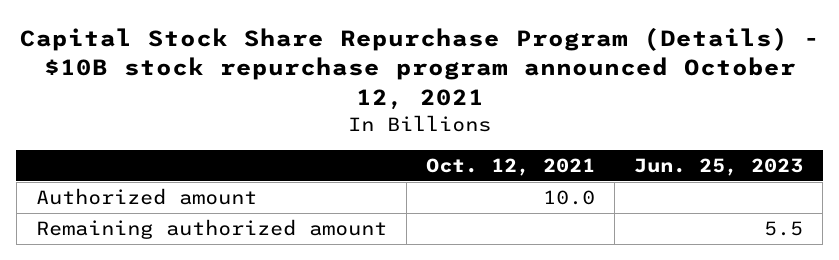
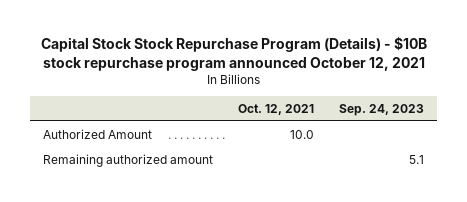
- Capital Stock Share Repurchase Program (Details) - $10B stock repurchase program announced October 12, 2021
+ Capital Stock Stock Repurchase Program (Details) - $10B stock repurchase program announced October 12, 2021
- | Oct. 12, 2021 | Jun. 25, 2023
+ | Oct. 12, 2021 | Sep. 24, 2023
- Authorized amount | 10.0 |
+ Authorized Amount | 10.0 |

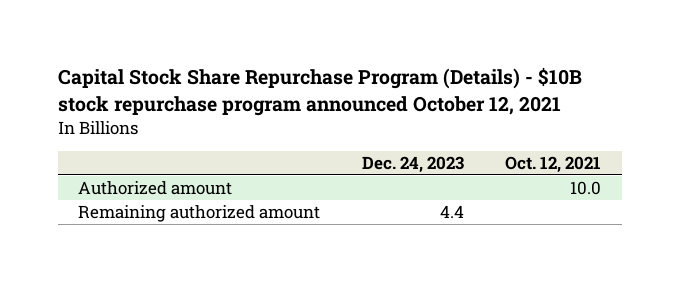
- Capital Stock Stock Repurchase Program (Details) - $10B stock repurchase program announced October 12, 2021
+ Capital Stock Share Repurchase Program (Details) - $10B stock repurchase program announced October 12, 2021
- | Oct. 12, 2021 | Sep. 24, 2023
+ | Dec. 24, 2023 | Oct. 12, 2021
- Authorized Amount | 10.0 |
+ Authorized amount | | 10.0

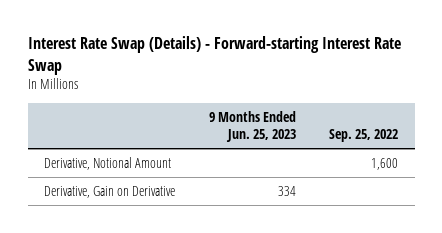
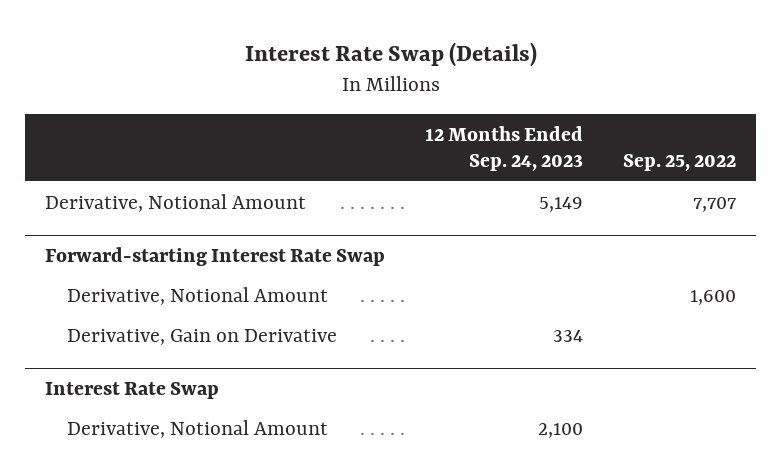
- Interest Rate Swap (Details) - Forward-starting Interest Rate Swap
+ Interest Rate Swap (Details)
- | 9 Months Ended Jun. 25, 2023 | Sep. 25, 2022
+ | 12 Months Ended Sep. 24, 2023 | Sep. 25, 2022
- Derivative, Notional Amount | | 1,600
- Derivative, Gain on Derivative | 334 |
+ Derivative, Notional Amount | 5,149 | 7,707
+ Forward-starting Interest Rate Swap
+ Derivative, Notional Amount | | 1,600
+ Derivative, Gain on Derivative | 334 |
+ Interest Rate Swap
+ Derivative, Notional Amount | 2,100 |

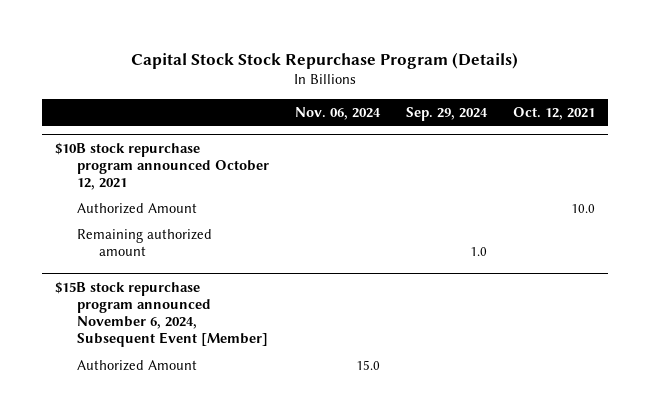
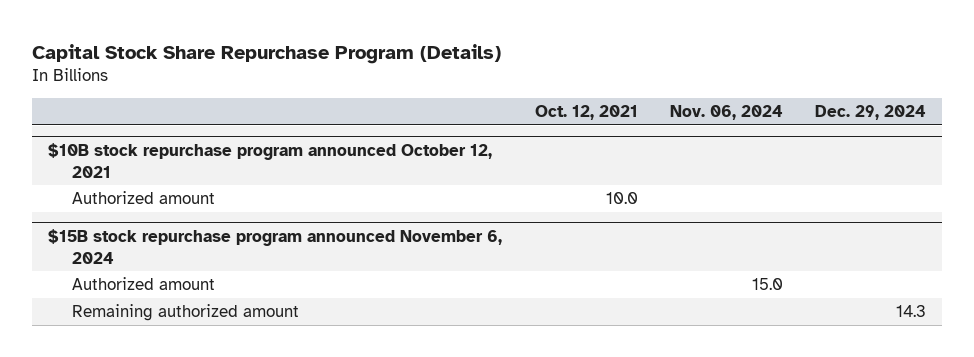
- Capital Stock Stock Repurchase Program (Details)
+ Capital Stock Share Repurchase Program (Details)
- | Nov. 06, 2024 | Sep. 29, 2024 | Oct. 12, 2021
+ | Oct. 12, 2021 | Nov. 06, 2024 | Dec. 29, 2024
@ $10B stock repurchase program announced October 12, 2021
- Authorized Amount | | | 10.0
- Remaining authorized amount | | 1.0 |
- $15B stock repurchase program announced November 6, 2024, Subsequent Event [Member]
- Authorized Amount | 15.0 | |
@ $10B stock repurchase program announced October 12, 2021
+ Authorized amount | 10.0 | |
+ $15B stock repurchase program announced November 6, 2024
+ Authorized amount | | 15.0 |
+ Remaining authorized amount | | | 14.3

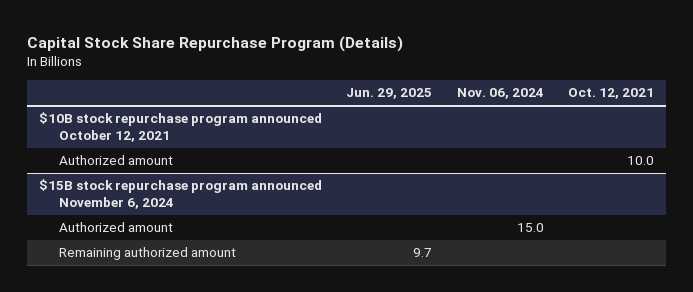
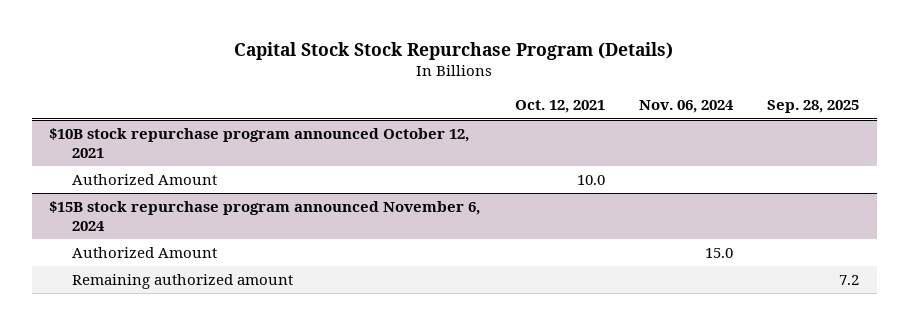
- Capital Stock Share Repurchase Program (Details)
+ Capital Stock Stock Repurchase Program (Details)
- | Jun. 29, 2025 | Nov. 06, 2024 | Oct. 12, 2021
+ | Oct. 12, 2021 | Nov. 06, 2024 | Sep. 28, 2025
@ $10B stock repurchase program announced October 12, 2021
- Authorized amount | | | 10.0
+ Authorized Amount | 10.0 | |
@ $15B stock repurchase program announced November 6, 2024
- Authorized amount | | 15.0 |
+ Authorized Amount | | 15.0 |

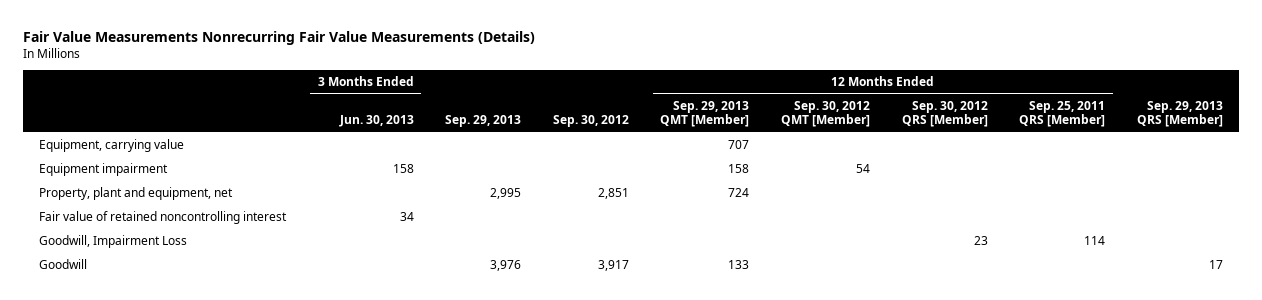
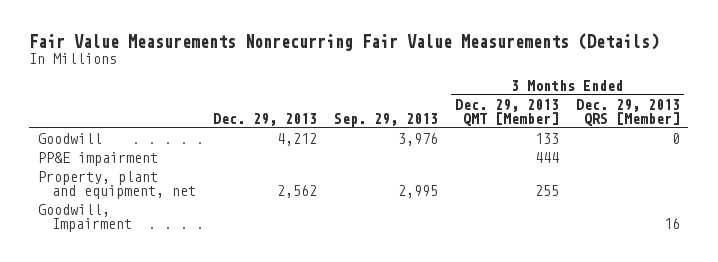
- | 3 Months Ended Jun. 30, 2013 | Sep. 29, 2013 | Sep. 30, 2012 | 12 Months Ended Sep. 29, 2013 QMT [Member] | 12 Months Ended Sep. 30, 2012 QMT [Member] | 12 Months Ended Sep. 30, 2012 QRS [Member] | 12 Months Ended Sep. 25, 2011 QRS [Member] | Sep. 29, 2013 QRS [Member]
+ | Dec. 29, 2013 | Sep. 29, 2013 | 3 Months Ended Dec. 29, 2013 QMT [Member] | 3 Months Ended Dec. 29, 2013 QRS [Member]
- Equipment, carrying value | | | | 707 | | | |
- Equipment impairment | 158 | | | 158 | 54 | | |
- Fair value of retained noncontrolling interest | 34 | | | | | | |
- Goodwill, Impairment Loss | | | | | | 23 | 114 |
+ PP&E impairment | | | 444 |
moved down: Property, plant and equipment, net | 2,562 | 2,995 | 255 |
+ Goodwill, Impairment | | | | 16

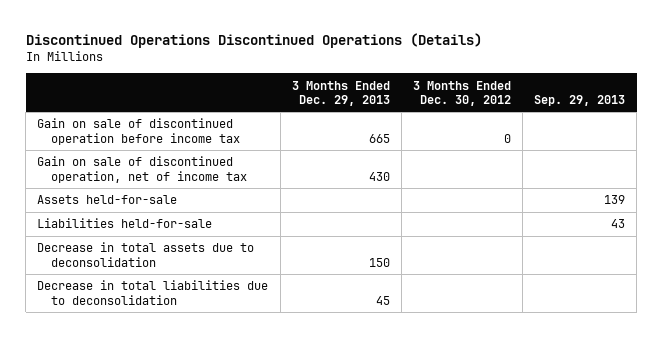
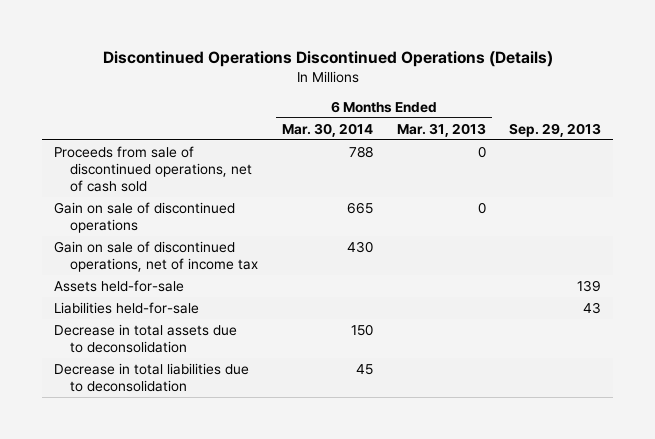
- | 3 Months Ended Dec. 29, 2013 | 3 Months Ended Dec. 30, 2012 | Sep. 29, 2013
+ | 6 Months Ended Mar. 30, 2014 | 6 Months Ended Mar. 31, 2013 | Sep. 29, 2013
- Gain on sale of discontinued operation before income tax | 665 | 0 |
- Gain on sale of discontinued operation, net of income tax | 430 | |
+ Proceeds from sale of discontinued operations, net of cash sold | 788 | 0 |
+ Gain on sale of discontinued operations | 665 | 0 |
+ Gain on sale of discontinued operations, net of income tax | 430 | |

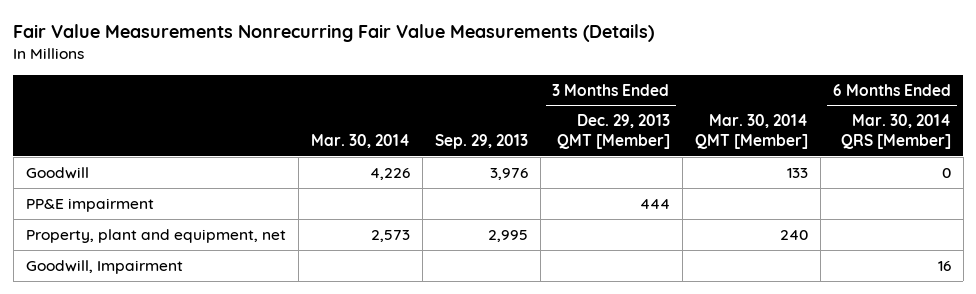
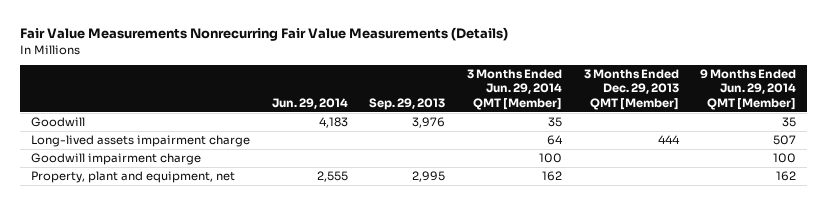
- | Mar. 30, 2014 | Sep. 29, 2013 | 3 Months Ended Dec. 29, 2013 QMT [Member] | Mar. 30, 2014 QMT [Member] | 6 Months Ended Mar. 30, 2014 QRS [Member]
+ | Jun. 29, 2014 | Sep. 29, 2013 | 3 Months Ended Jun. 29, 2014 QMT [Member] | 3 Months Ended Dec. 29, 2013 QMT [Member] | 9 Months Ended Jun. 29, 2014 QMT [Member]
- PP&E impairment | | | 444 | |
+ Long-lived assets impairment charge | | | 64 | 444 | 507
+ Goodwill impairment charge | | | 100 | | 100
- Goodwill, Impairment | | | | | 16

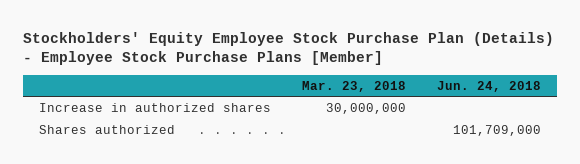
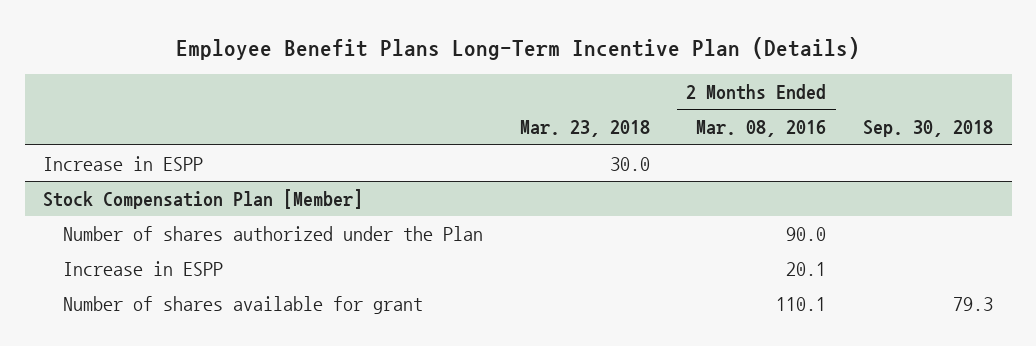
- Stockholders' Equity Employee Stock Purchase Plan (Details) - Employee Stock Purchase Plans [Member]
+ Employee Benefit Plans Long-Term Incentive Plan (Details)
- | Mar. 23, 2018 | Jun. 24, 2018
+ | Mar. 23, 2018 | 2 Months Ended Mar. 08, 2016 | Sep. 30, 2018
- Increase in authorized shares | 30,000,000 |
- Shares authorized | | 101,709,000
+ Increase in ESPP | 30.0 | |
+ Stock Compensation Plan [Member]
+ Number of shares authorized under the Plan | | 90.0 |
+ Increase in ESPP | | 20.1 |
+ Number of shares available for grant | | 110.1 | 79.3

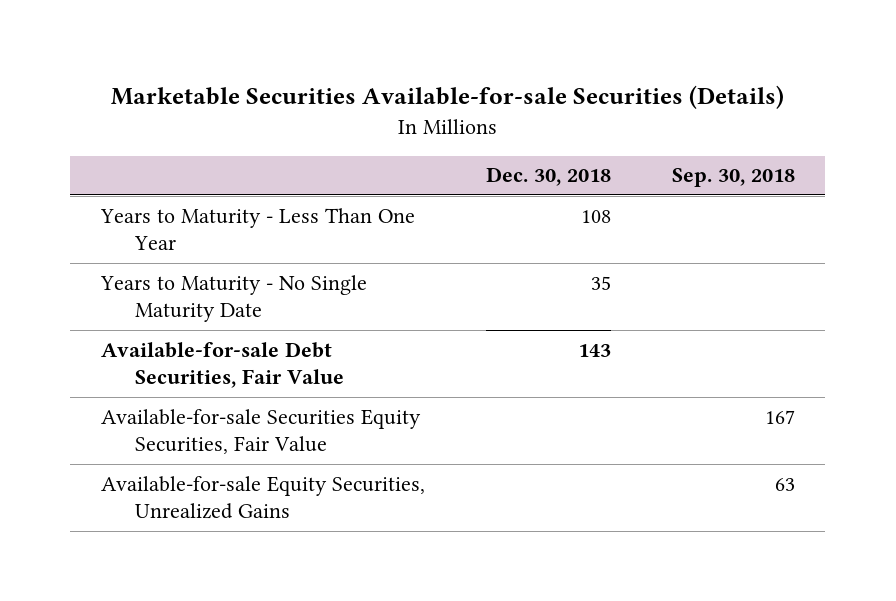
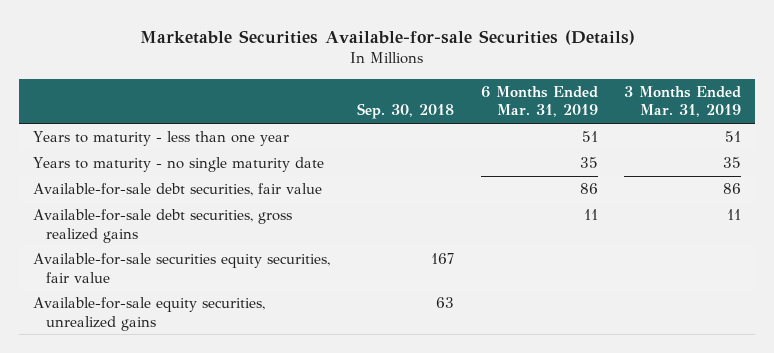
- | Dec. 30, 2018 | Sep. 30, 2018
+ | Sep. 30, 2018 | 6 Months Ended Mar. 31, 2019 | 3 Months Ended Mar. 31, 2019
- Years to Maturity - Less Than One Year | 108 |
- Years to Maturity - No Single Maturity Date | 35 |
- Available-for-sale Debt Securities, Fair Value | 143 |
- Available-for-sale Securities Equity Securities, Fair Value | | 167
- Available-for-sale Equity Securities, Unrealized Gains | | 63
+ Years to maturity - less than one year | | 51 | 51
+ Years to maturity - no single maturity date | | 35 | 35
+ Available-for-sale debt securities, fair value | | 86 | 86
+ Available-for-sale debt securities, gross realized gains | | 11 | 11
+ Available-for-sale securities equity securities, fair value | 167 | |
+ Available-for-sale equity securities, unrealized gains | 63 | |

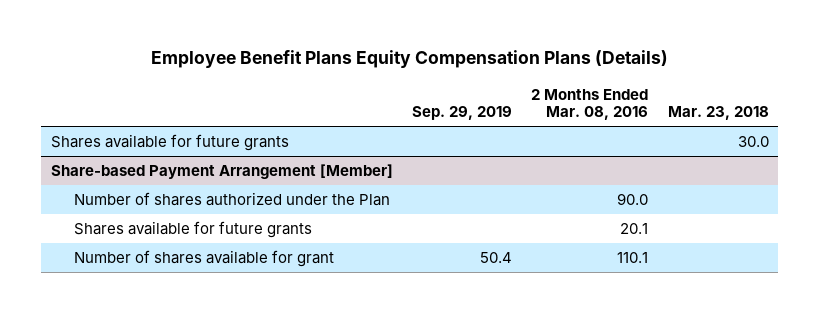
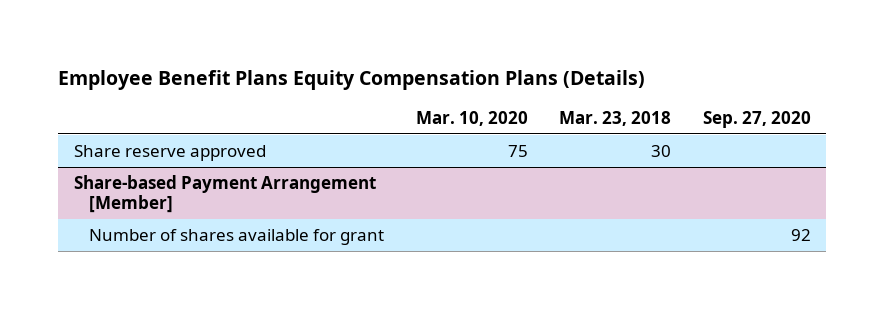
- | Sep. 29, 2019 | 2 Months Ended Mar. 08, 2016 | Mar. 23, 2018
+ | Mar. 10, 2020 | Mar. 23, 2018 | Sep. 27, 2020
- Shares available for future grants | | | 30.0
+ Share reserve approved | 75 | 30 |
@ Share-based Payment Arrangement [Member]
- Number of shares authorized under the Plan | | 90.0 |
- Shares available for future grants | | 20.1 |

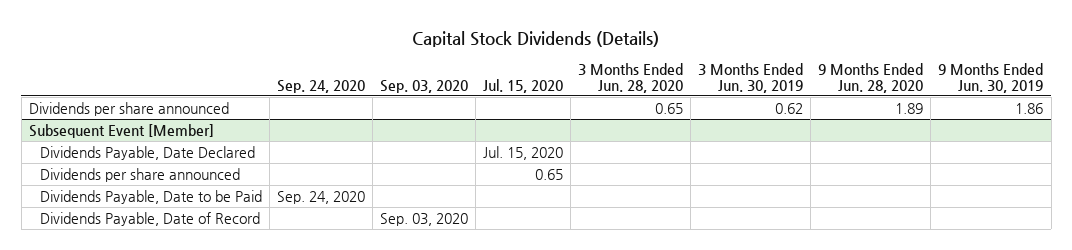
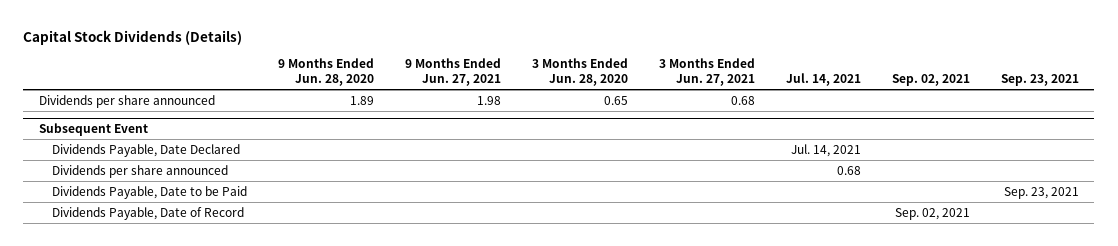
- | Sep. 24, 2020 | Sep. 03, 2020 | Jul. 15, 2020 | 3 Months Ended Jun. 28, 2020 | 3 Months Ended Jun. 30, 2019 | 9 Months Ended Jun. 28, 2020 | 9 Months Ended Jun. 30, 2019
+ | 9 Months Ended Jun. 28, 2020 | 9 Months Ended Jun. 27, 2021 | 3 Months Ended Jun. 28, 2020 | 3 Months Ended Jun. 27, 2021 | Jul. 14, 2021 | Sep. 02, 2021 | Sep. 23, 2021
- Subsequent Event [Member]
+ Subsequent Event

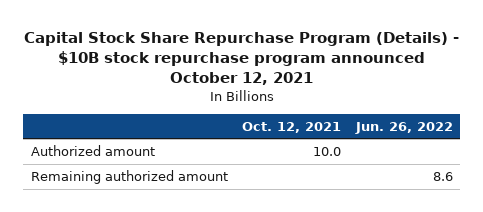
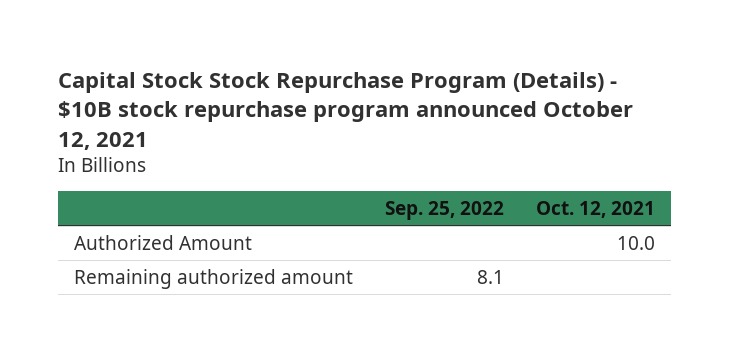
- Capital Stock Share Repurchase Program (Details) - $10B stock repurchase program announced October 12, 2021
+ Capital Stock Stock Repurchase Program (Details) - $10B stock repurchase program announced October 12, 2021
- | Oct. 12, 2021 | Jun. 26, 2022
+ | Sep. 25, 2022 | Oct. 12, 2021
- Authorized amount | 10.0 |
+ Authorized Amount | | 10.0

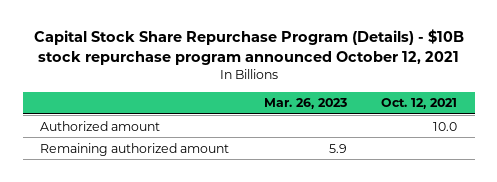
- Capital Stock Stock Repurchase Program (Details) - $10B stock repurchase program announced October 12, 2021
+ Capital Stock Share Repurchase Program (Details) - $10B stock repurchase program announced October 12, 2021
- | Sep. 25, 2022 | Oct. 12, 2021
+ | Mar. 26, 2023 | Oct. 12, 2021
- Authorized Amount | | 10.0
+ Authorized amount | | 10.0

